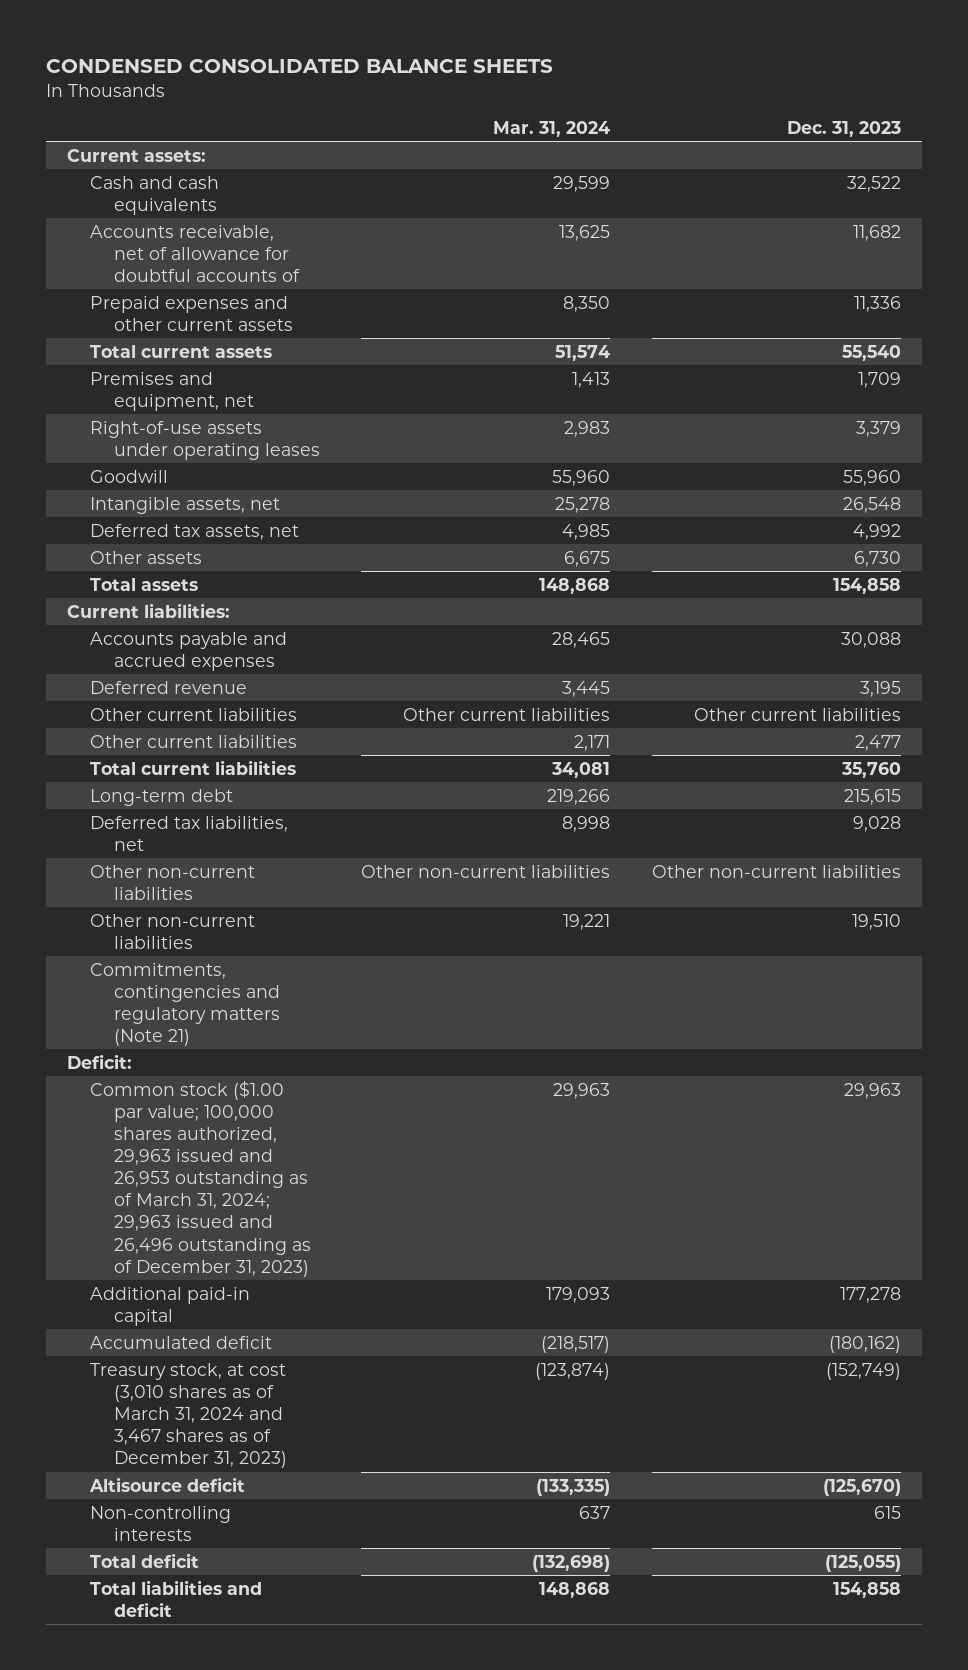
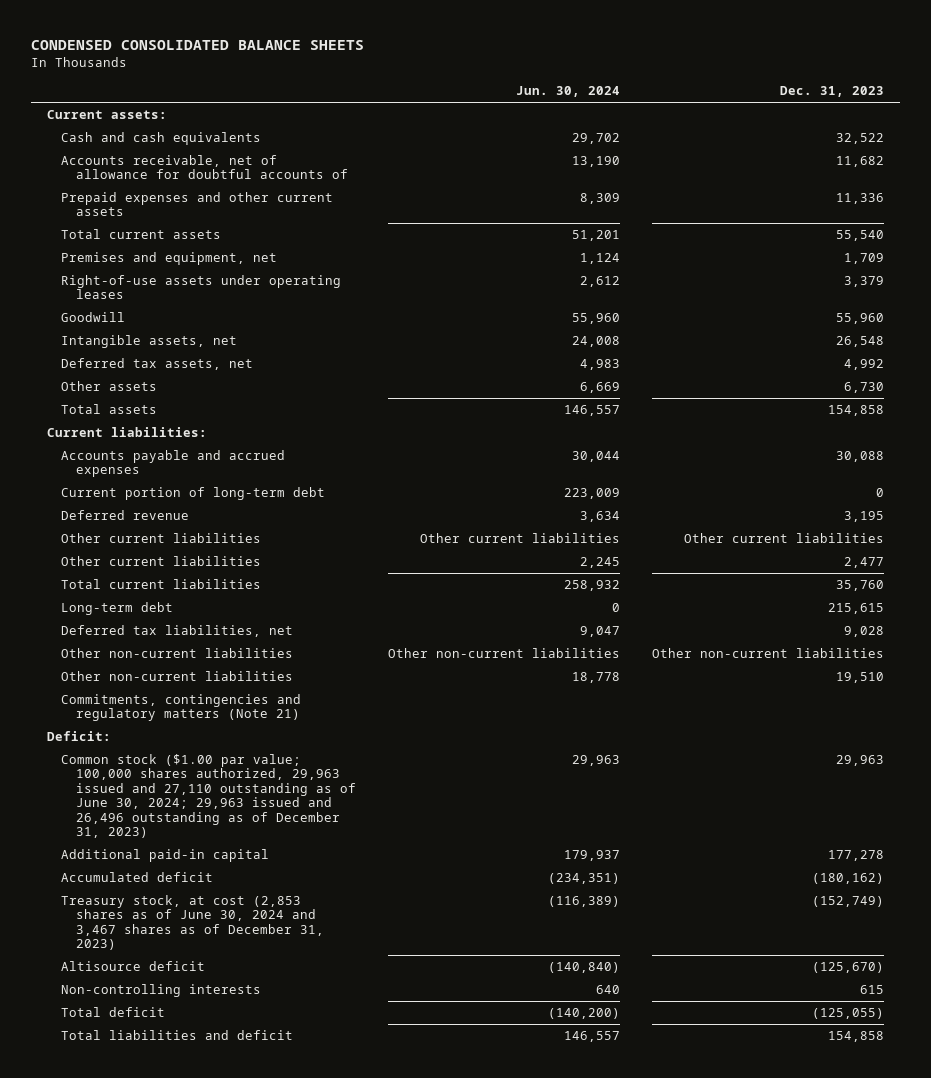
- | Mar. 31, 2024 | Dec. 31, 2023
+ | Jun. 30, 2024 | Dec. 31, 2023
+ Current portion of long-term debt | 223,009 | 0
- Common stock ($1.00 par value; 100,000 shares authorized, 29,963 issued and 26,953 outstanding as of March 31, 2024; 29,963 issued and 26,496 outstanding as of December 31, 2023) | 29,963 | 29,963
+ Common stock ($1.00 par value; 100,000 shares authorized, 29,963 issued and 27,110 outstanding as of June 30, 2024; 29,963 issued and 26,496 outstanding as of December 31, 2023) | 29,963 | 29,963
- Treasury stock, at cost (3,010 shares as of March 31, 2024 and 3,467 shares as of December 31, 2023) | (123,874) | (152,749)
+ Treasury stock, at cost (2,853 shares as of June 30, 2024 and 3,467 shares as of December 31, 2023) | (116,389) | (152,749)

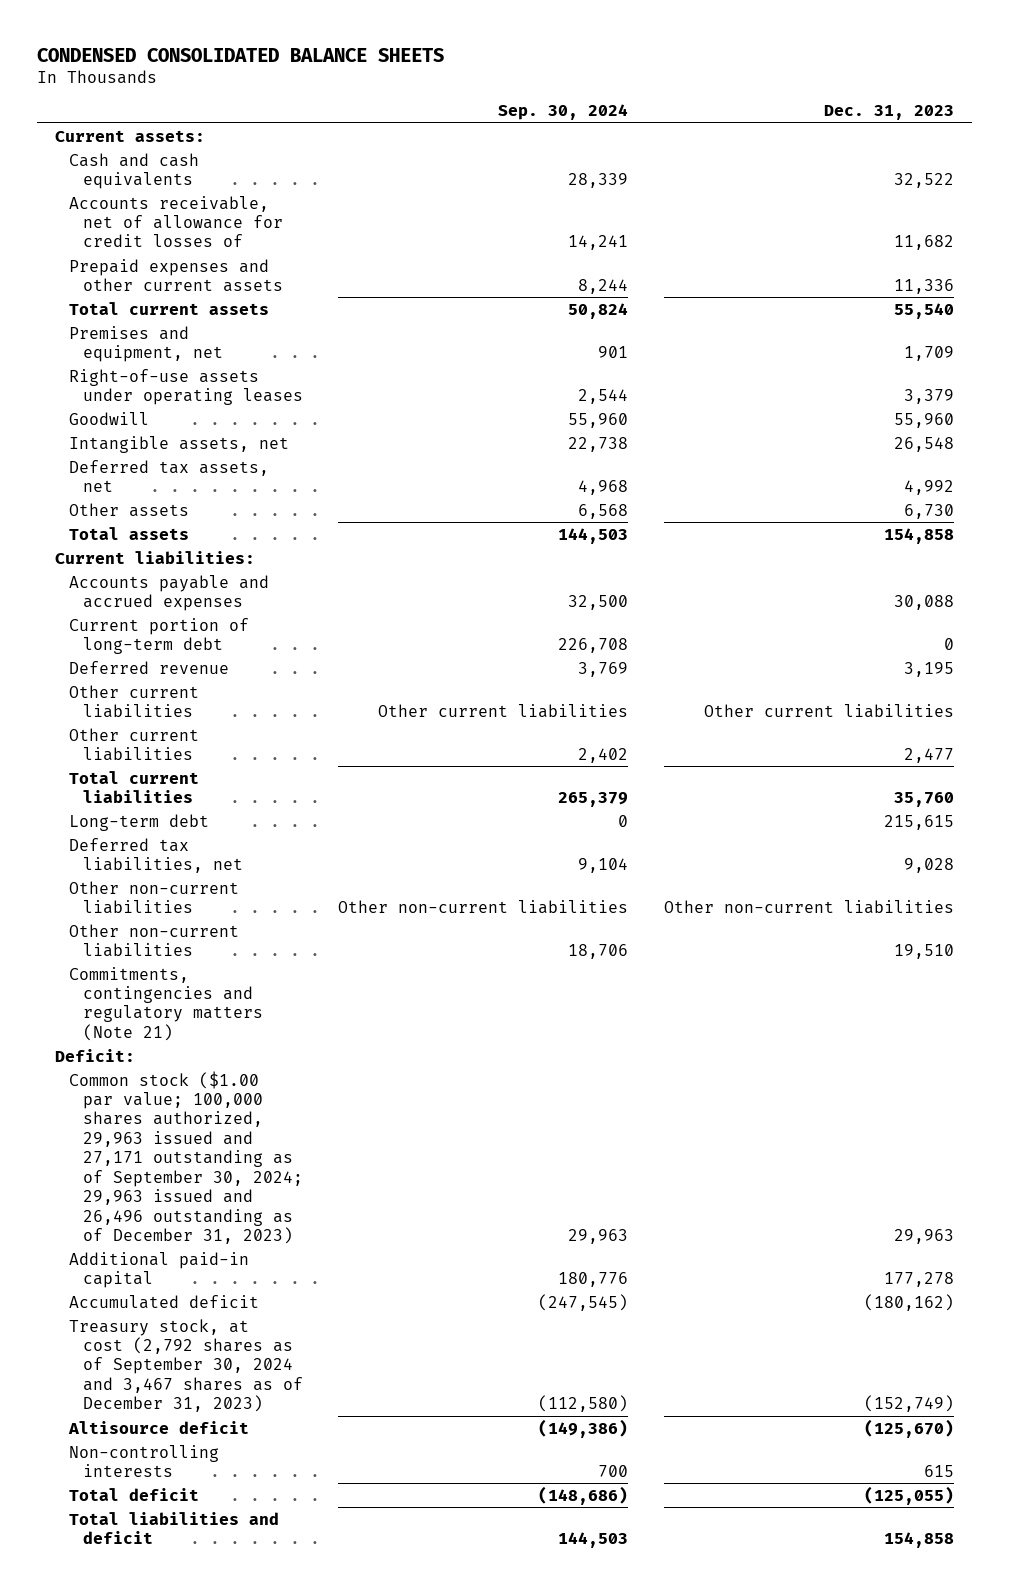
- | Jun. 30, 2024 | Dec. 31, 2023
+ | Sep. 30, 2024 | Dec. 31, 2023
- Accounts receivable, net of allowance for doubtful accounts of | 13,190 | 11,682
+ Accounts receivable, net of allowance for credit losses of | 14,241 | 11,682
- Common stock ($1.00 par value; 100,000 shares authorized, 29,963 issued and 27,110 outstanding as of June 30, 2024; 29,963 issued and 26,496 outstanding as of December 31, 2023) | 29,963 | 29,963
+ Common stock ($1.00 par value; 100,000 shares authorized, 29,963 issued and 27,171 outstanding as of September 30, 2024; 29,963 issued and 26,496 outstanding as of December 31, 2023) | 29,963 | 29,963
- Treasury stock, at cost (2,853 shares as of June 30, 2024 and 3,467 shares as of December 31, 2023) | (116,389) | (152,749)
+ Treasury stock, at cost (2,792 shares as of September 30, 2024 and 3,467 shares as of December 31, 2023) | (112,580) | (152,749)

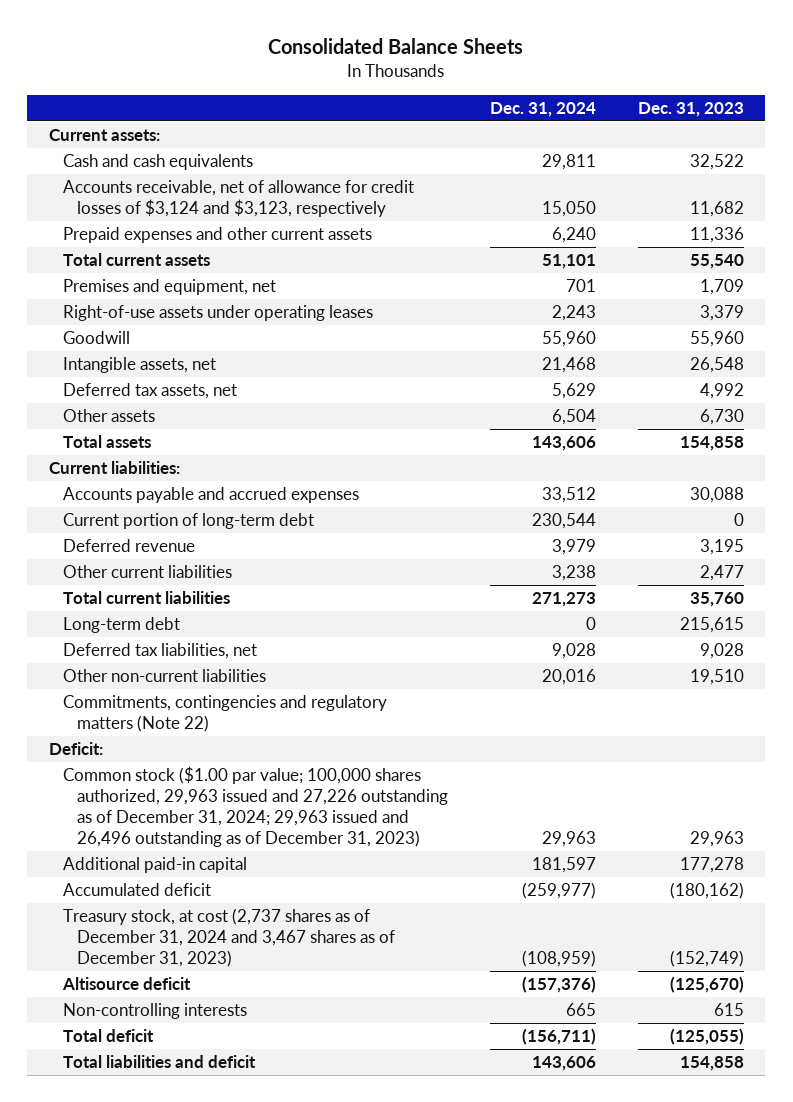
- CONDENSED CONSOLIDATED BALANCE SHEETS
+ Consolidated Balance Sheets
- | Sep. 30, 2024 | Dec. 31, 2023
+ | Dec. 31, 2024 | Dec. 31, 2023
- Accounts receivable, net of allowance for credit losses of | 14,241 | 11,682
+ Accounts receivable, net of allowance for credit losses of $3,124 and $3,123, respectively | 15,050 | 11,682
- Other current liabilities | Other current liabilities | Other current liabilities
- Other non-current liabilities | Other non-current liabilities | Other non-current liabilities
- Commitments, contingencies and regulatory matters (Note 21)
+ Commitments, contingencies and regulatory matters (Note 22)
- Common stock ($1.00 par value; 100,000 shares authorized, 29,963 issued and 27,171 outstanding as of September 30, 2024; 29,963 issued and 26,496 outstanding as of December 31, 2023) | 29,963 | 29,963
+ Common stock ($1.00 par value; 100,000 shares authorized, 29,963 issued and 27,226 outstanding as of December 31, 2024; 29,963 issued and 26,496 outstanding as of December 31, 2023) | 29,963 | 29,963
- Treasury stock, at cost (2,792 shares as of September 30, 2024 and 3,467 shares as of December 31, 2023) | (112,580) | (152,749)
+ Treasury stock, at cost (2,737 shares as of December 31, 2024 and 3,467 shares as of December 31, 2023) | (108,959) | (152,749)

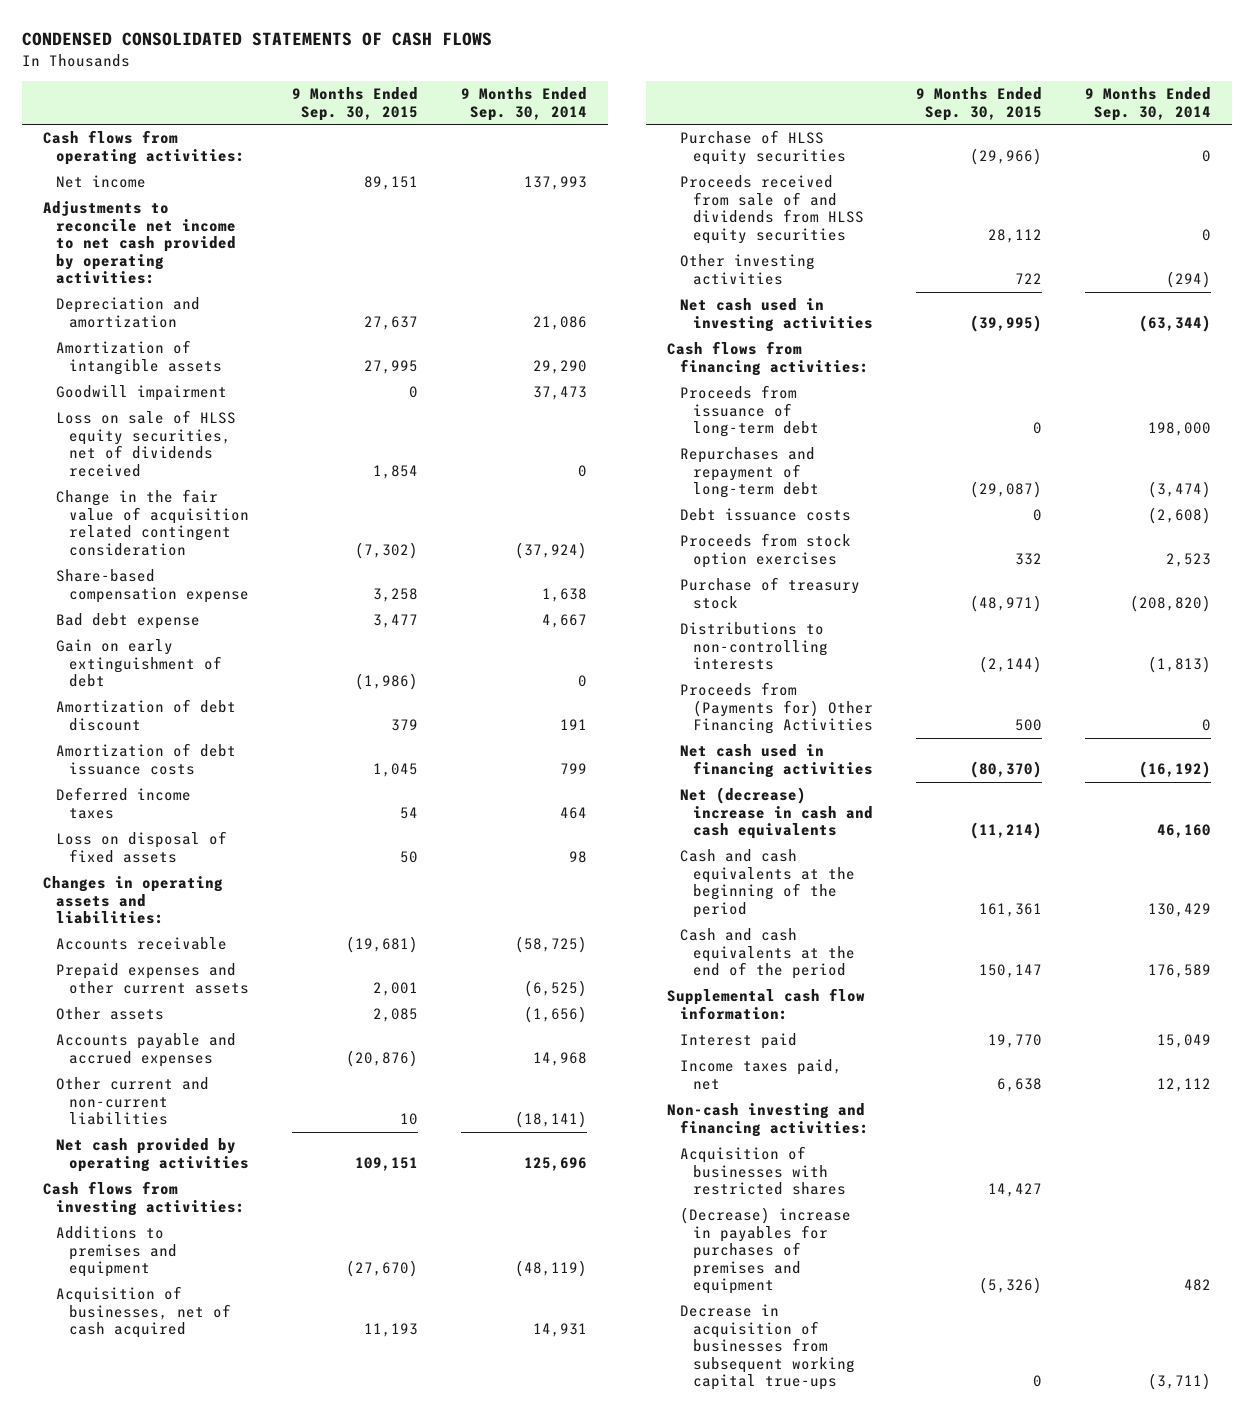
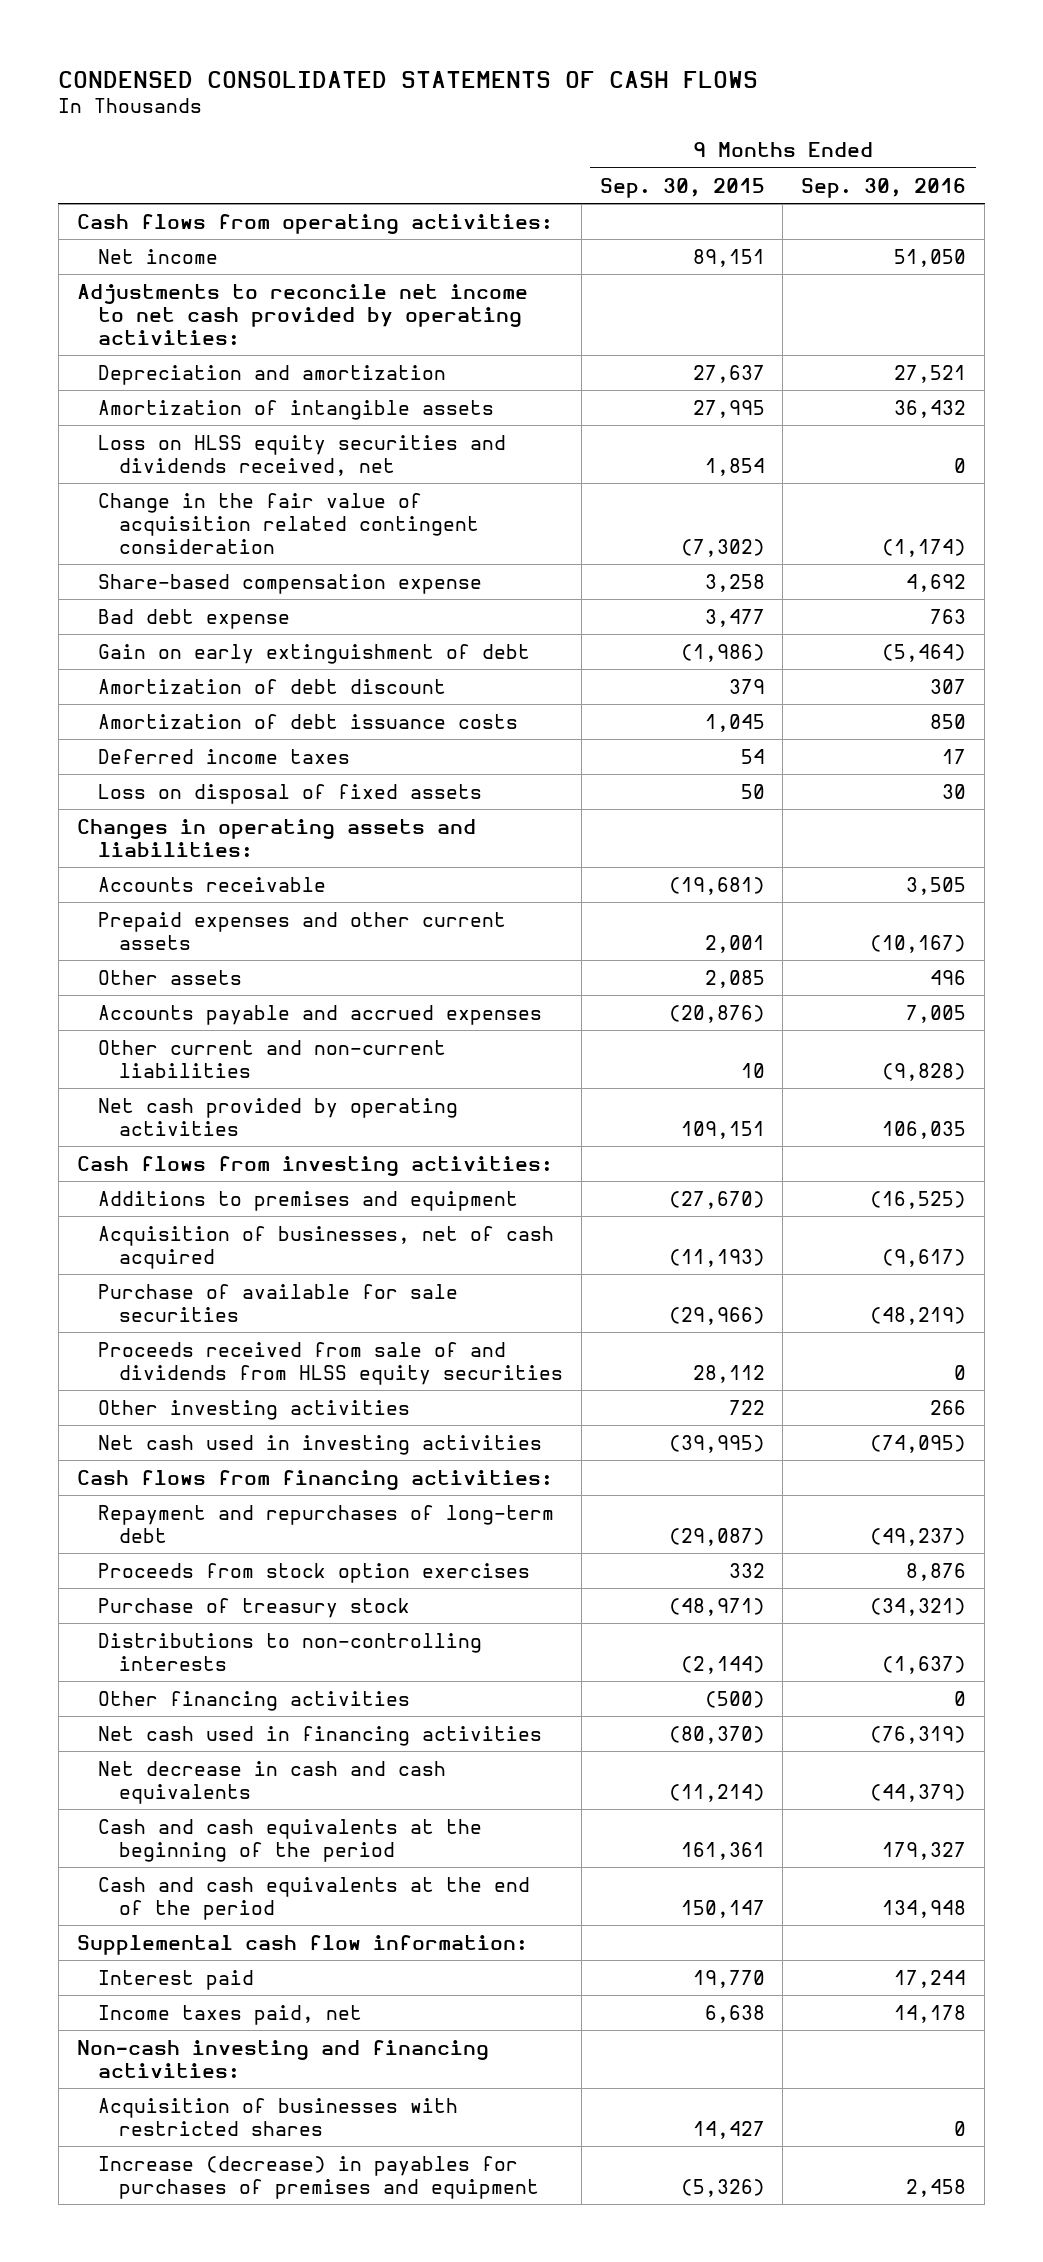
- | 9 Months Ended Sep. 30, 2015 | 9 Months Ended Sep. 30, 2014
+ | 9 Months Ended Sep. 30, 2015 | 9 Months Ended Sep. 30, 2016
- Goodwill impairment | 0 | 37,473
- Loss on sale of HLSS equity securities, net of dividends received | 1,854 | 0
+ Loss on HLSS equity securities and dividends received, net | 1,854 | 0
- Acquisition of businesses, net of cash acquired | 11,193 | 14,931
- Purchase of HLSS equity securities | (29,966) | 0
+ Acquisition of businesses, net of cash acquired | (11,193) | (9,617)
+ Purchase of available for sale securities | (29,966) | (48,219)
- Proceeds from issuance of long-term debt | 0 | 198,000
- Repurchases and repayment of long-term debt | (29,087) | (3,474)
- Debt issuance costs | 0 | (2,608)
+ Repayment and repurchases of long-term debt | (29,087) | (49,237)
- Proceeds from (Payments for) Other Financing Activities | 500 | 0
+ Other financing activities | (500) | 0
- Net (decrease) increase in cash and cash equivalents | (11,214) | 46,160
+ Net decrease in cash and cash equivalents | (11,214) | (44,379)
- (Decrease) increase in payables for purchases of premises and equipment | (5,326) | 482
- Decrease in acquisition of businesses from subsequent working capital true-ups | 0 | (3,711)
+ Increase (decrease) in payables for purchases of premises and equipment | (5,326) | 2,458

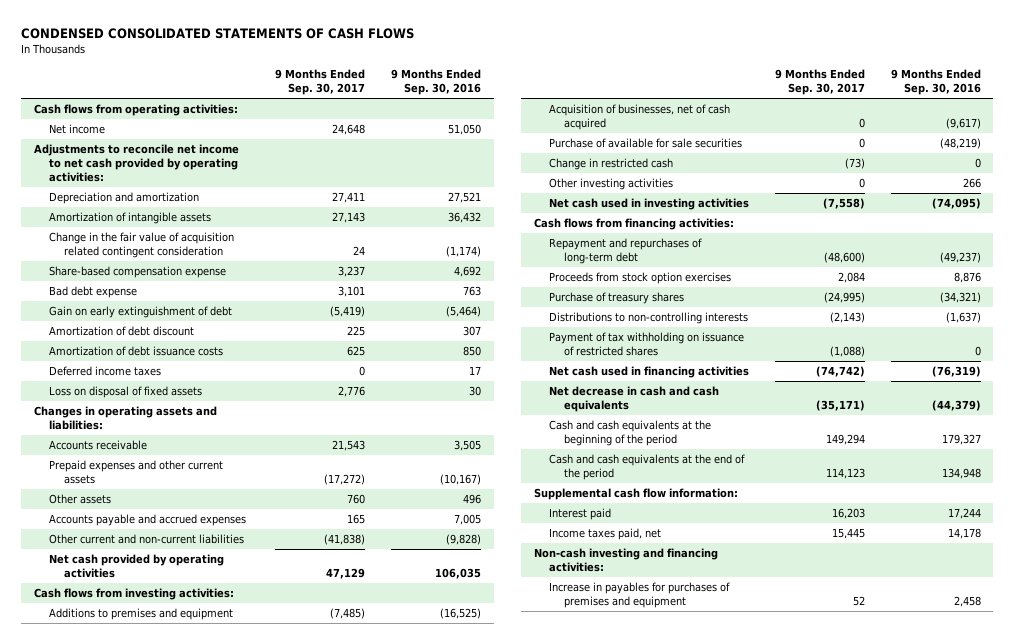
- | 9 Months Ended Sep. 30, 2015 | 9 Months Ended Sep. 30, 2016
+ | 9 Months Ended Sep. 30, 2017 | 9 Months Ended Sep. 30, 2016
- Loss on HLSS equity securities and dividends received, net | 1,854 | 0
- Proceeds received from sale of and dividends from HLSS equity securities | 28,112 | 0
+ Change in restricted cash | (73) | 0
- Purchase of treasury stock | (48,971) | (34,321)
+ Purchase of treasury shares | (24,995) | (34,321)
- Other financing activities | (500) | 0
+ Payment of tax withholding on issuance of restricted shares | (1,088) | 0
- Acquisition of businesses with restricted shares | 14,427 | 0
- Increase (decrease) in payables for purchases of premises and equipment | (5,326) | 2,458
+ Increase in payables for purchases of premises and equipment | 52 | 2,458

